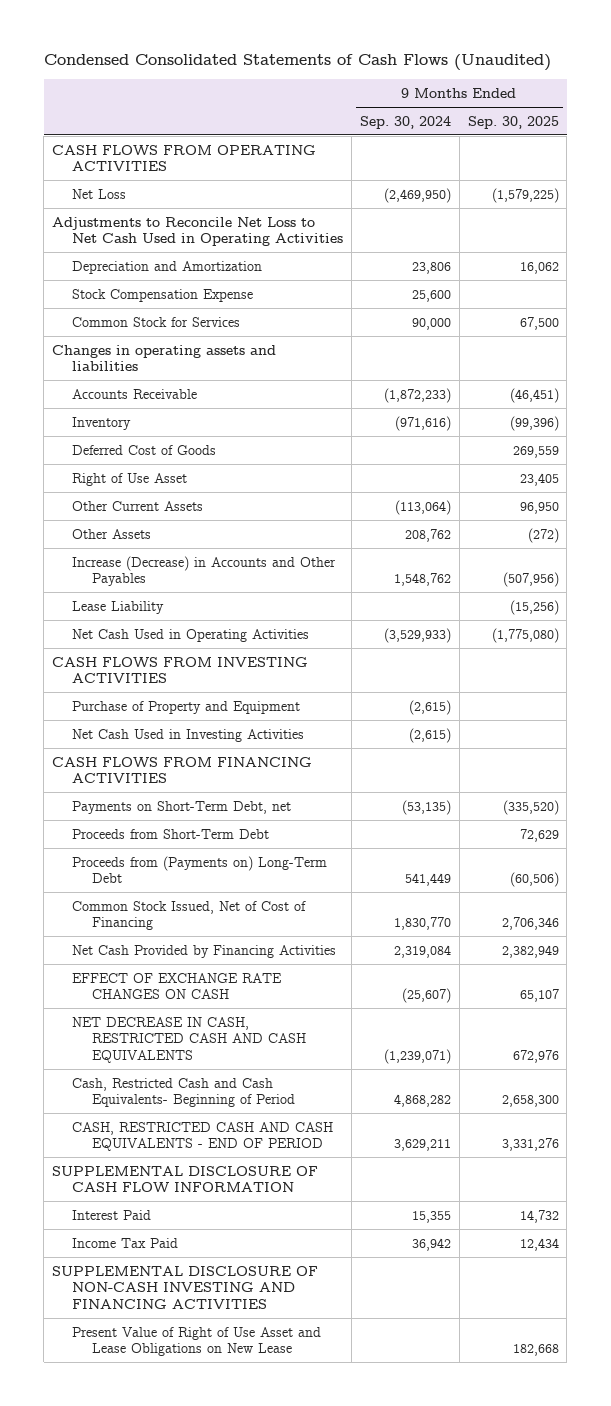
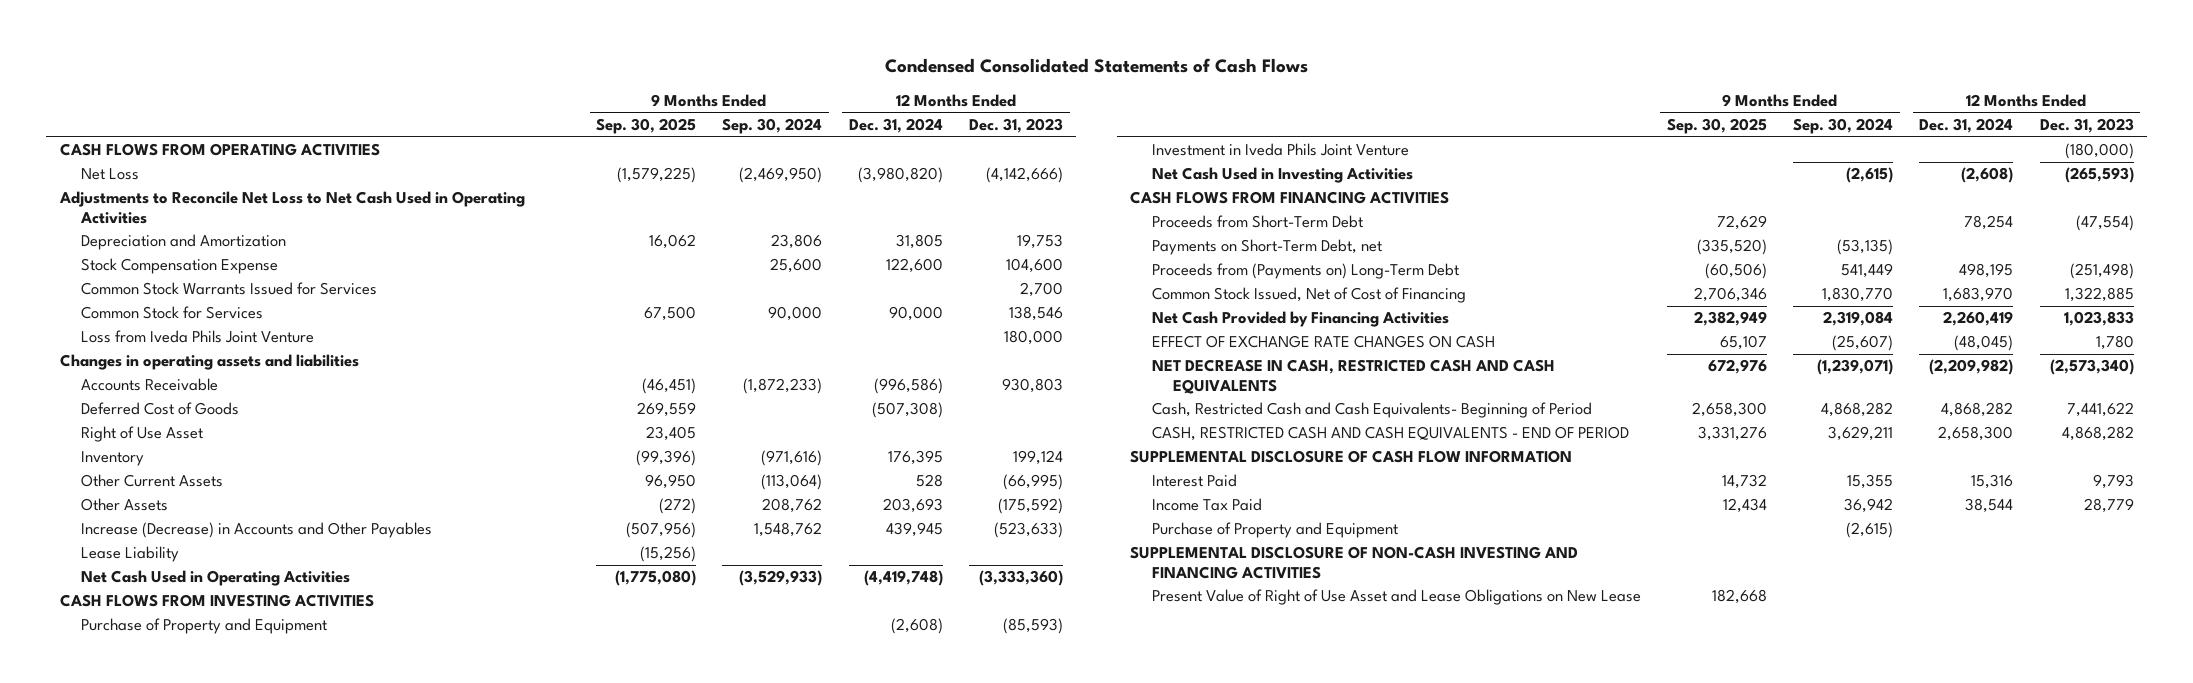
- Condensed Consolidated Statements of Cash Flows (Unaudited)
+ Condensed Consolidated Statements of Cash Flows
- | 9 Months Ended Sep. 30, 2024 | 9 Months Ended Sep. 30, 2025
+ | 9 Months Ended Sep. 30, 2025 | 9 Months Ended Sep. 30, 2024 | 12 Months Ended Dec. 31, 2024 | 12 Months Ended Dec. 31, 2023
+ Common Stock Warrants Issued for Services | | | | 2,700
+ Loss from Iveda Phils Joint Venture | | | | 180,000
moved down: Inventory | (99,396) | (971,616) | 176,395 | 199,124
+ Purchase of Property and Equipment | | | (2,608) | (85,593)
+ Investment in Iveda Phils Joint Venture | | | | (180,000)
moved down: Payments on Short-Term Debt, net | (335,520) | (53,135) | |
moved down: Purchase of Property and Equipment | | (2,615) | |

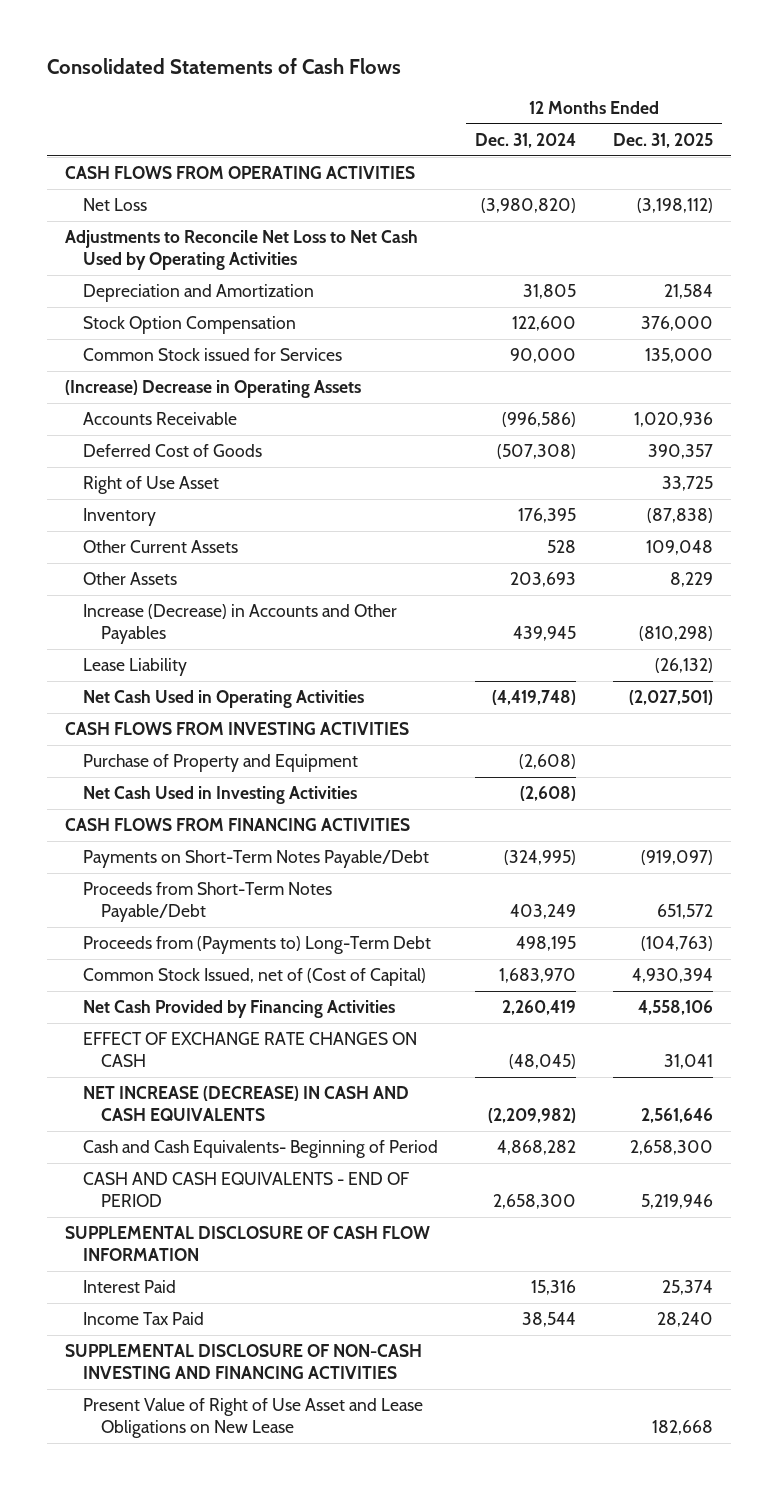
- Condensed Consolidated Statements of Cash Flows
+ Consolidated Statements of Cash Flows
- | 9 Months Ended Sep. 30, 2025 | 9 Months Ended Sep. 30, 2024 | 12 Months Ended Dec. 31, 2024 | 12 Months Ended Dec. 31, 2023
+ | 12 Months Ended Dec. 31, 2024 | 12 Months Ended Dec. 31, 2025
- Adjustments to Reconcile Net Loss to Net Cash Used in Operating Activities
+ Adjustments to Reconcile Net Loss to Net Cash Used by Operating Activities
- Stock Compensation Expense | | 25,600 | 122,600 | 104,600
- Common Stock Warrants Issued for Services | | | | 2,700
- Common Stock for Services | 67,500 | 90,000 | 90,000 | 138,546
- Loss from Iveda Phils Joint Venture | | | | 180,000
- Changes in operating assets and liabilities
+ Stock Option Compensation | 122,600 | 376,000
+ Common Stock issued for Services | 90,000 | 135,000
+ (Increase) Decrease in Operating Assets
- Investment in Iveda Phils Joint Venture | | | | (180,000)
- Proceeds from Short-Term Debt | 72,629 | | 78,254 | (47,554)
- Payments on Short-Term Debt, net | (335,520) | (53,135) | |
- Proceeds from (Payments on) Long-Term Debt | (60,506) | 541,449 | 498,195 | (251,498)
- Common Stock Issued, Net of Cost of Financing | 2,706,346 | 1,830,770 | 1,683,970 | 1,322,885
+ Payments on Short-Term Notes Payable/Debt | (324,995) | (919,097)
+ Proceeds from Short-Term Notes Payable/Debt | 403,249 | 651,572
+ Proceeds from (Payments to) Long-Term Debt | 498,195 | (104,763)
+ Common Stock Issued, net of (Cost of Capital) | 1,683,970 | 4,930,394
- NET DECREASE IN CASH, RESTRICTED CASH AND CASH EQUIVALENTS | 672,976 | (1,239,071) | (2,209,982) | (2,573,340)
- Cash, Restricted Cash and Cash Equivalents- Beginning of Period | 2,658,300 | 4,868,282 | 4,868,282 | 7,441,622
- CASH, RESTRICTED CASH AND CASH EQUIVALENTS - END OF PERIOD | 3,331,276 | 3,629,211 | 2,658,300 | 4,868,282
+ NET INCREASE (DECREASE) IN CASH AND CASH EQUIVALENTS | (2,209,982) | 2,561,646
+ Cash and Cash Equivalents- Beginning of Period | 4,868,282 | 2,658,300
+ CASH AND CASH EQUIVALENTS - END OF PERIOD | 2,658,300 | 5,219,946
- Purchase of Property and Equipment | | (2,615) | |

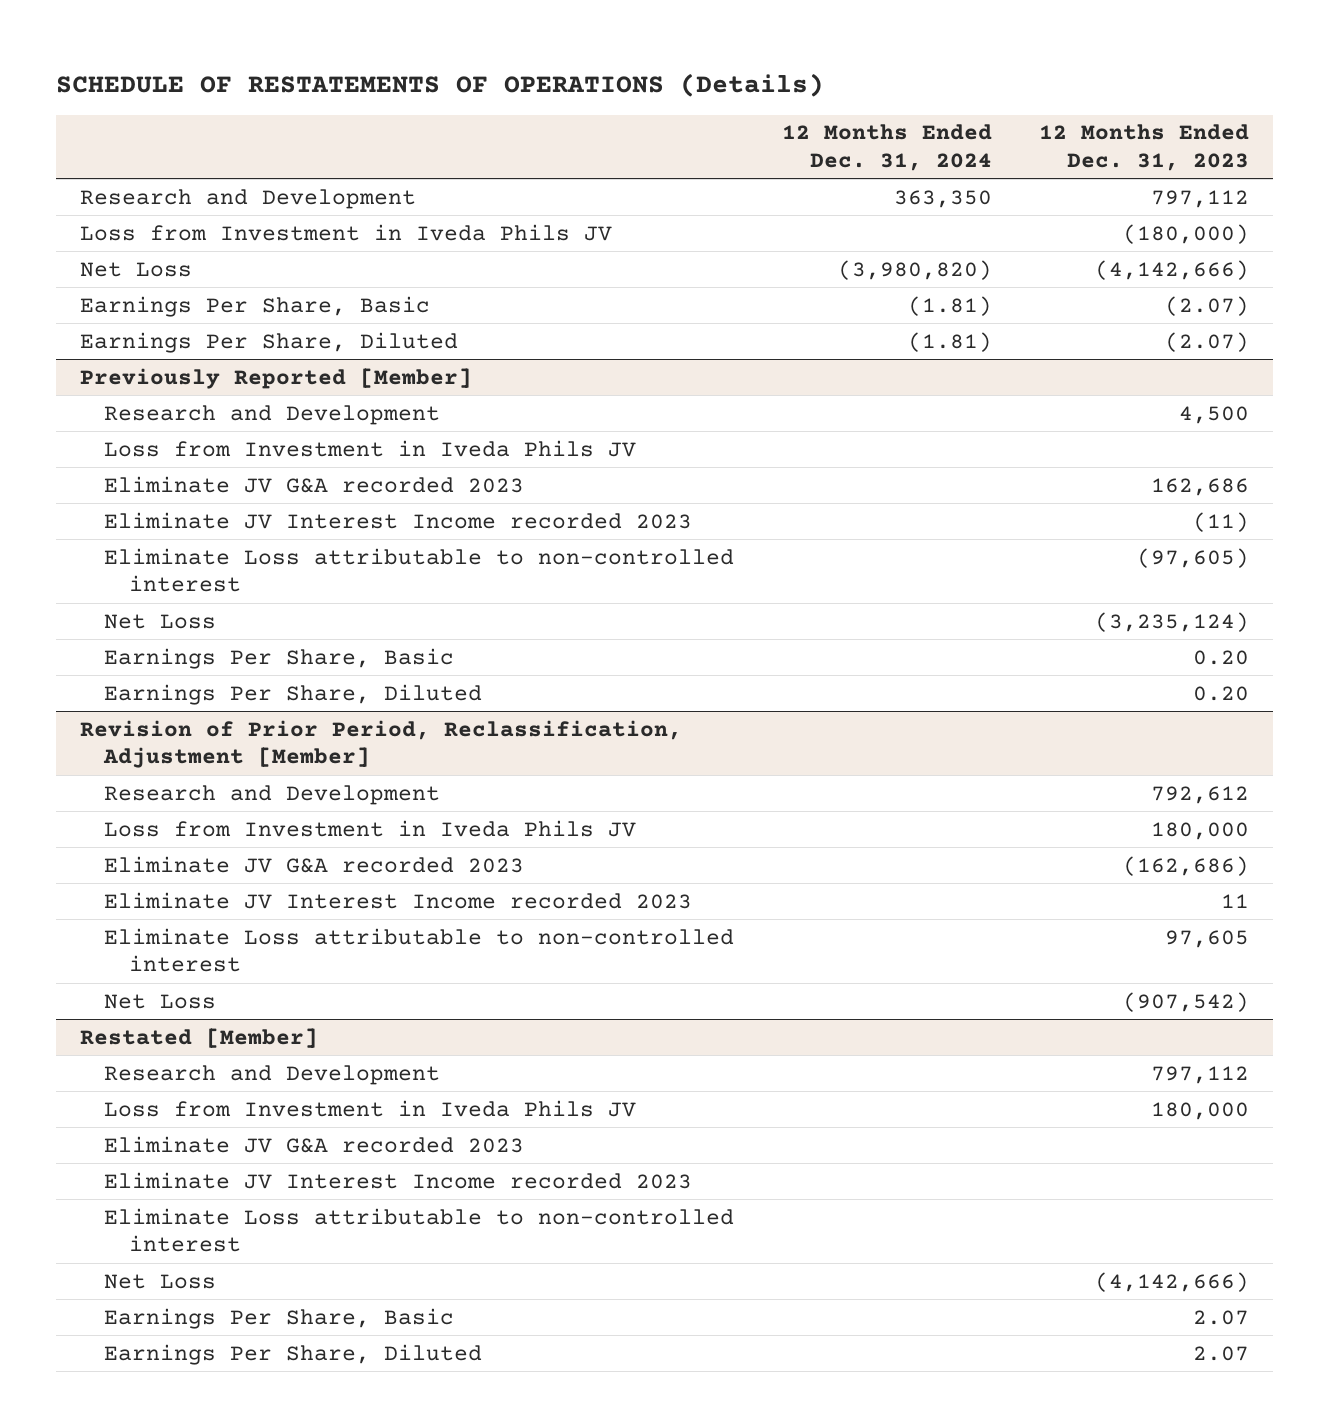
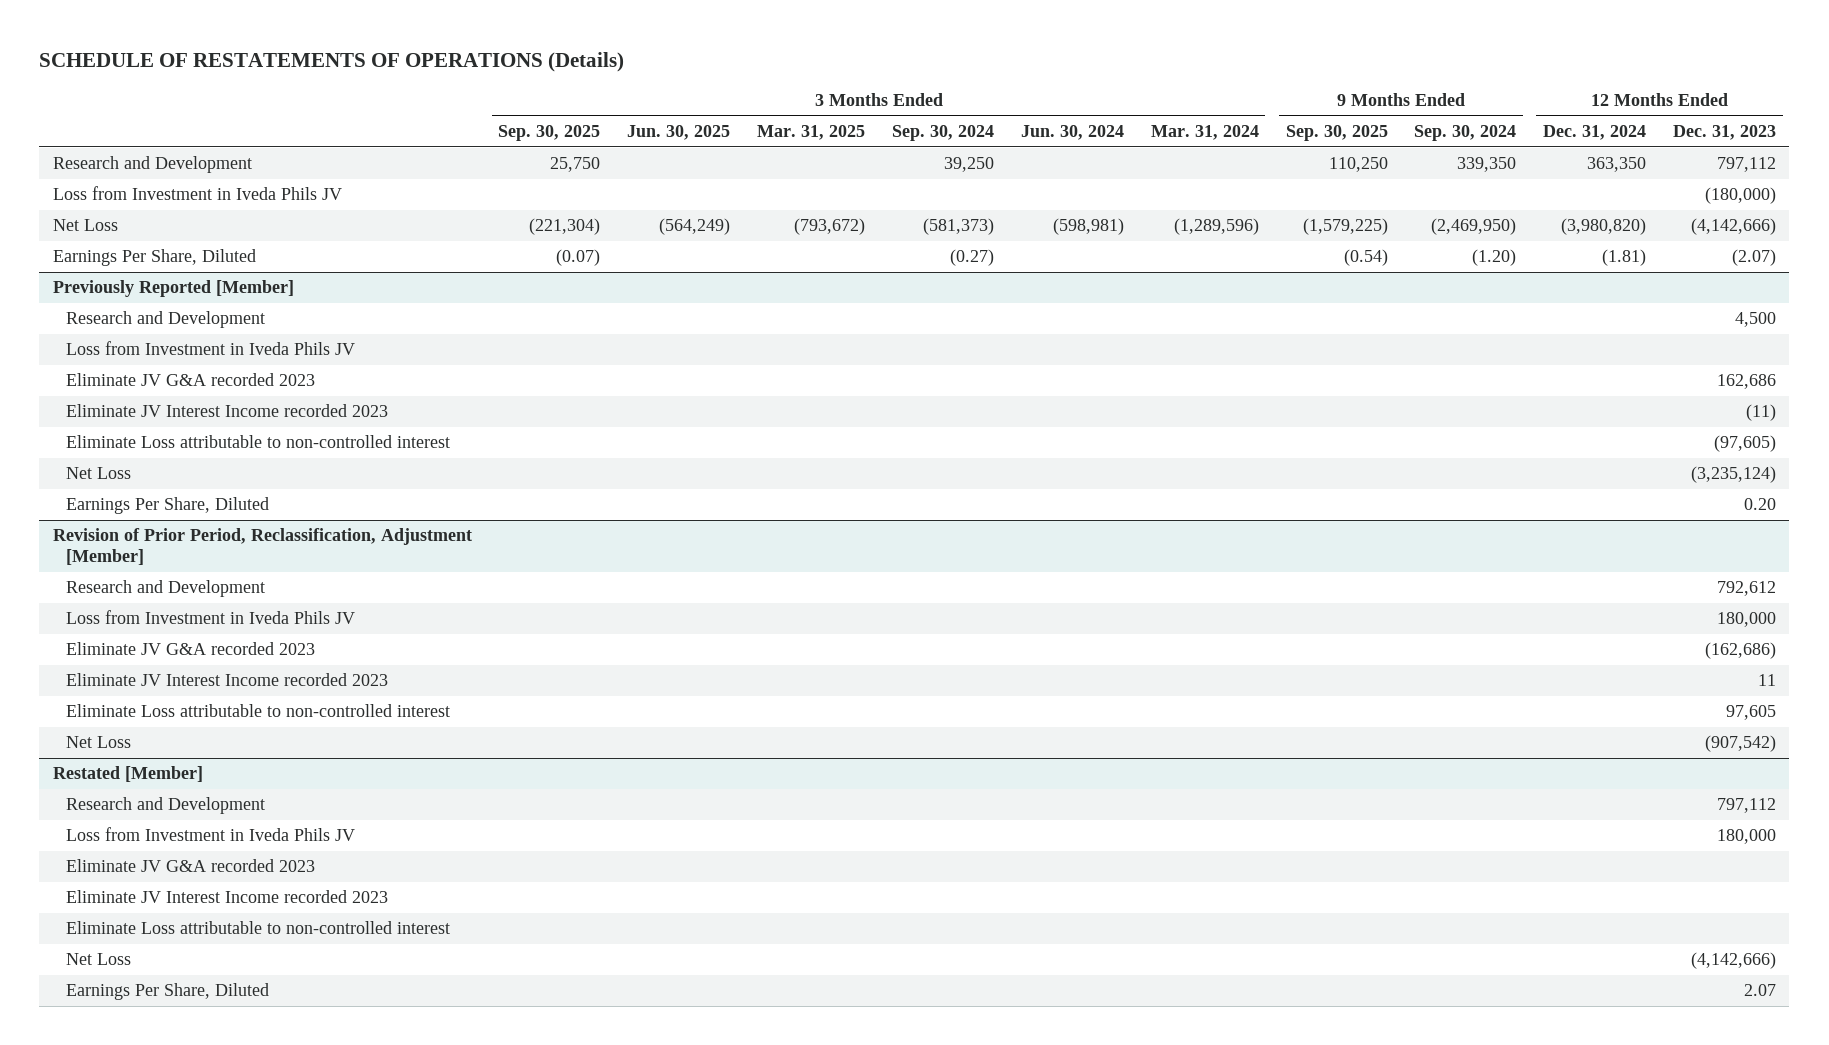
- | 12 Months Ended Dec. 31, 2024 | 12 Months Ended Dec. 31, 2023
+ | 3 Months Ended Sep. 30, 2025 | 3 Months Ended Jun. 30, 2025 | 3 Months Ended Mar. 31, 2025 | 3 Months Ended Sep. 30, 2024 | 3 Months Ended Jun. 30, 2024 | 3 Months Ended Mar. 31, 2024 | 9 Months Ended Sep. 30, 2025 | 9 Months Ended Sep. 30, 2024 | 12 Months Ended Dec. 31, 2024 | 12 Months Ended Dec. 31, 2023
- Earnings Per Share, Basic | (1.81) | (2.07)
@ Previously Reported [Member]
- Earnings Per Share, Basic | | 0.20
@ Restated [Member]
- Earnings Per Share, Basic | | 2.07

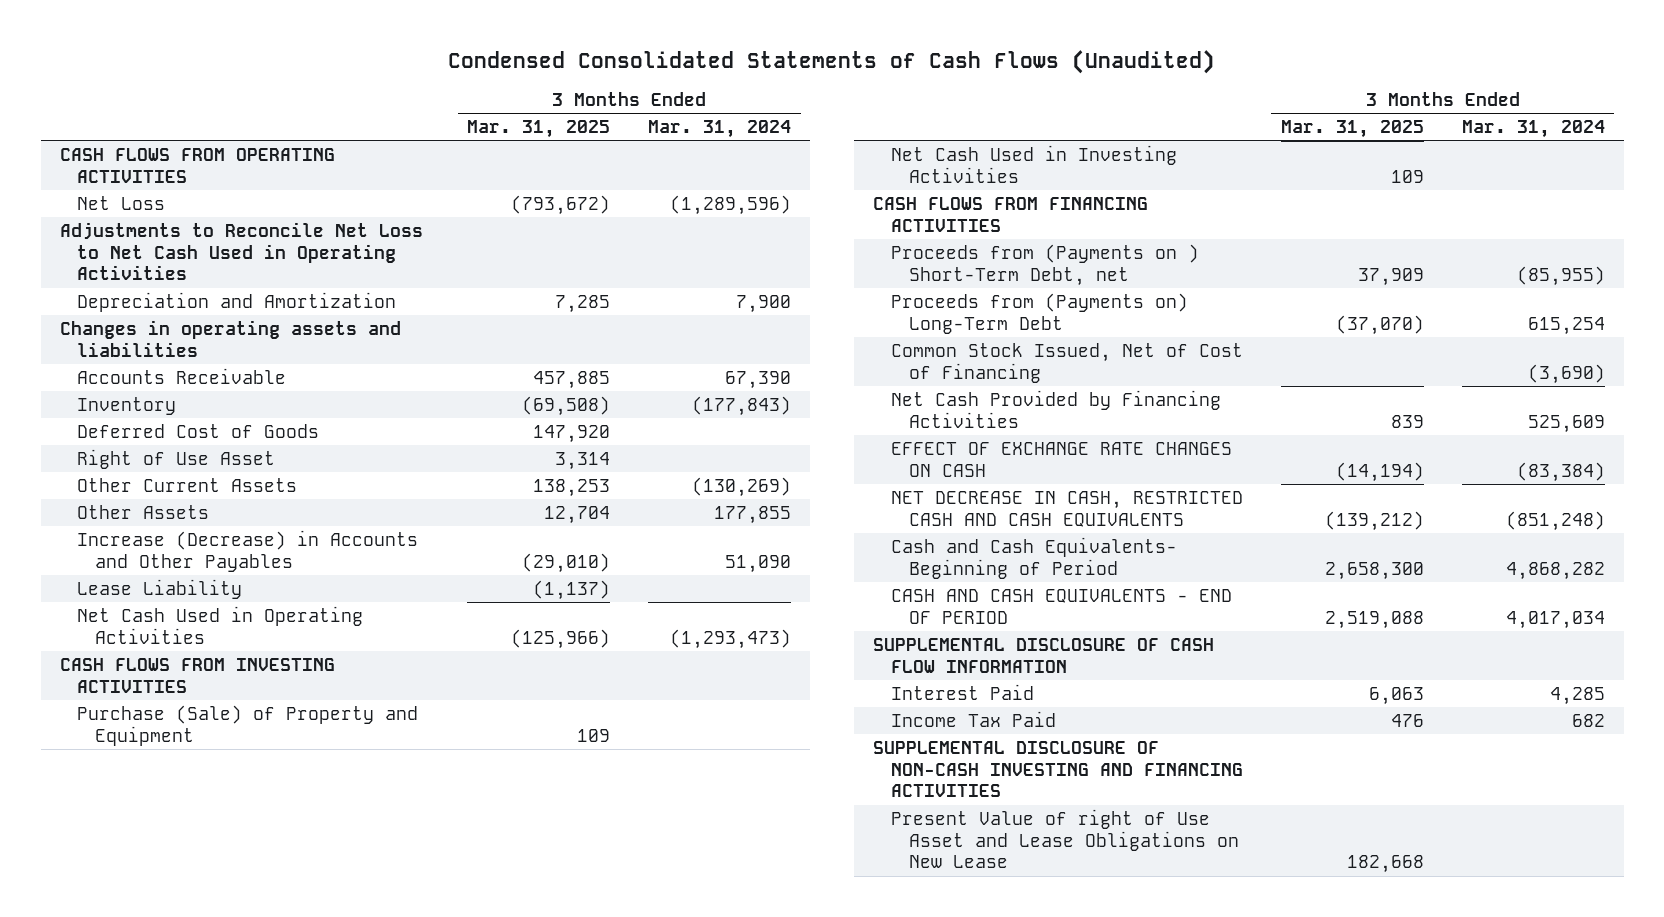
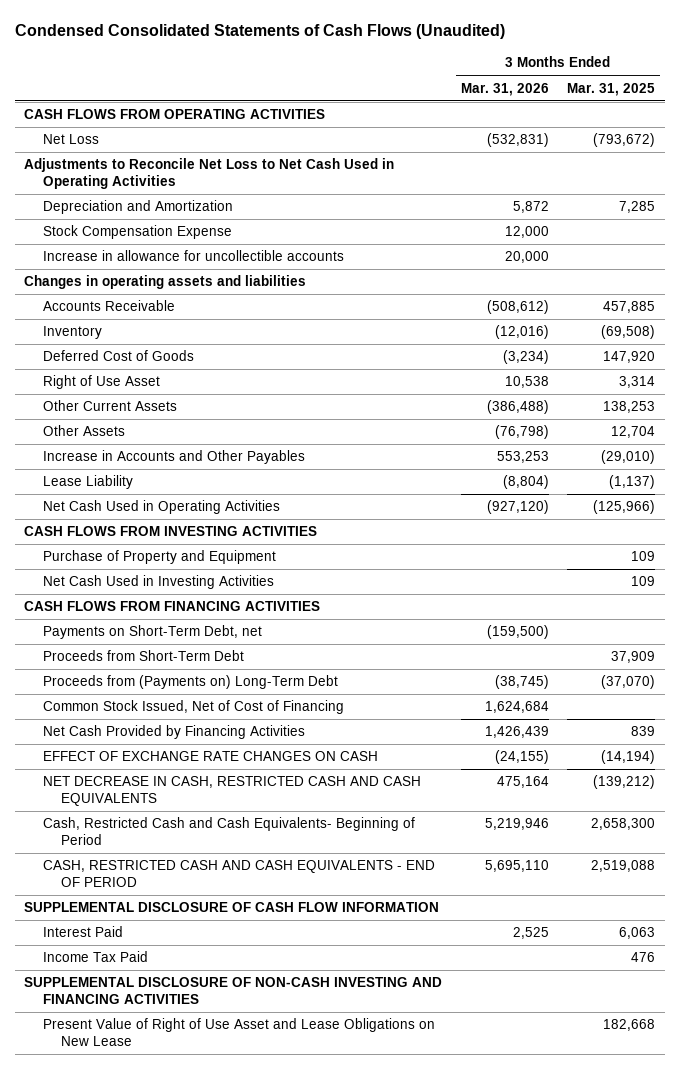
- | 3 Months Ended Mar. 31, 2025 | 3 Months Ended Mar. 31, 2024
+ | 3 Months Ended Mar. 31, 2026 | 3 Months Ended Mar. 31, 2025
+ Stock Compensation Expense | 12,000 |
+ Increase in allowance for uncollectible accounts | 20,000 |
- Increase (Decrease) in Accounts and Other Payables | (29,010) | 51,090
+ Increase in Accounts and Other Payables | 553,253 | (29,010)
- Purchase (Sale) of Property and Equipment | 109 |
+ Purchase of Property and Equipment | | 109
- Proceeds from (Payments on ) Short-Term Debt, net | 37,909 | (85,955)
+ Payments on Short-Term Debt, net | (159,500) |
+ Proceeds from Short-Term Debt | | 37,909
- Cash and Cash Equivalents- Beginning of Period | 2,658,300 | 4,868,282
- CASH AND CASH EQUIVALENTS - END OF PERIOD | 2,519,088 | 4,017,034
+ Cash, Restricted Cash and Cash Equivalents- Beginning of Period | 5,219,946 | 2,658,300
+ CASH, RESTRICTED CASH AND CASH EQUIVALENTS - END OF PERIOD | 5,695,110 | 2,519,088
- Present Value of right of Use Asset and Lease Obligations on New Lease | 182,668 |
+ Present Value of Right of Use Asset and Lease Obligations on New Lease | | 182,668

